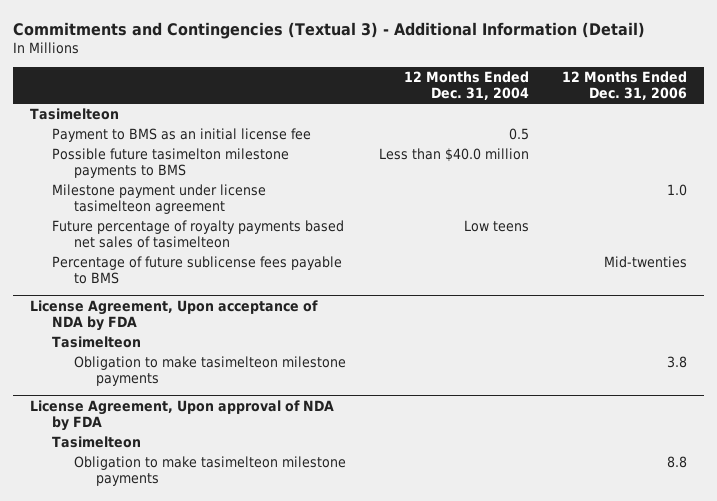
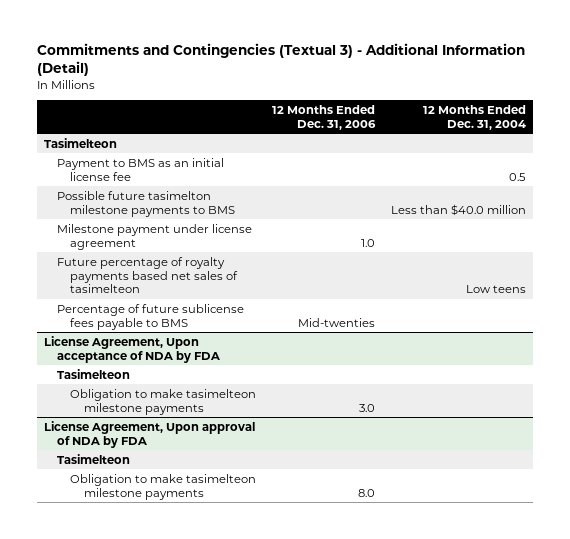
- | 12 Months Ended Dec. 31, 2004 | 12 Months Ended Dec. 31, 2006
+ | 12 Months Ended Dec. 31, 2006 | 12 Months Ended Dec. 31, 2004
- Milestone payment under license tasimelteon agreement | | 1.0
+ Milestone payment under license agreement | 1.0 |
@ License Agreement, Upon acceptance of NDA by FDA
- Obligation to make tasimelteon milestone payments | | 3.8
+ Obligation to make tasimelteon milestone payments | 3.0 |
@ License Agreement, Upon approval of NDA by FDA
- Obligation to make tasimelteon milestone payments | | 8.8
+ Obligation to make tasimelteon milestone payments | 8.0 |

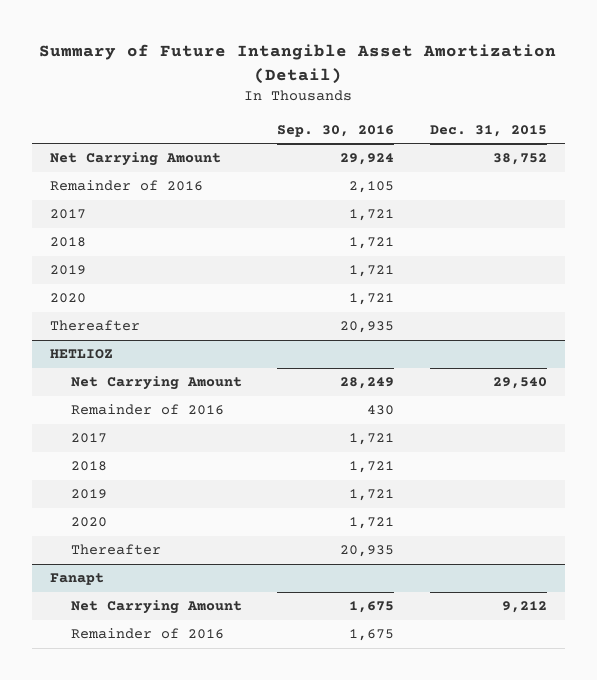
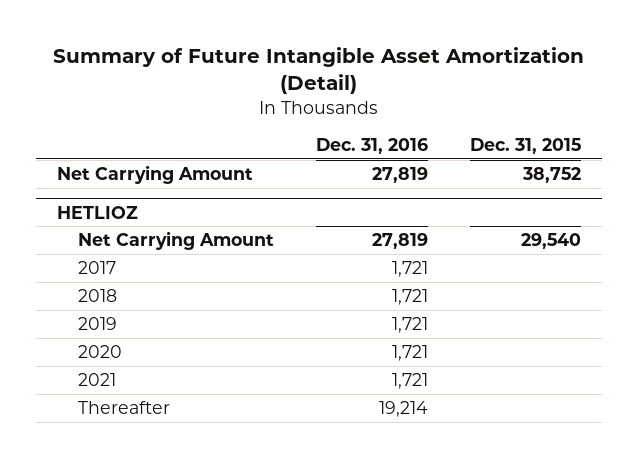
- | Sep. 30, 2016 | Dec. 31, 2015
+ | Dec. 31, 2016 | Dec. 31, 2015
- Remainder of 2016 | 2,105 |
- 2017 | 1,721 |
- 2018 | 1,721 |
- 2019 | 1,721 |
- 2020 | 1,721 |
- Thereafter | 20,935 |
@ HETLIOZ
- Remainder of 2016 | 430 |
+ 2021 | 1,721 |
- Fanapt
- Net Carrying Amount | 1,675 | 9,212
- Remainder of 2016 | 1,675 |

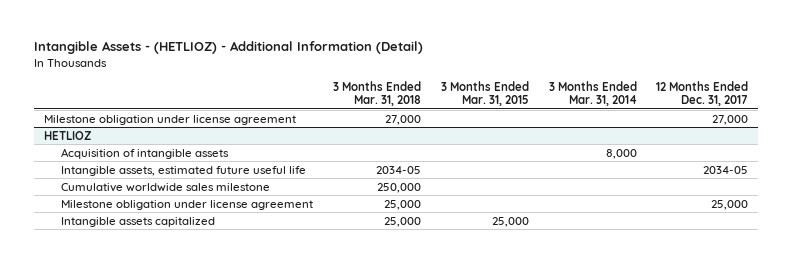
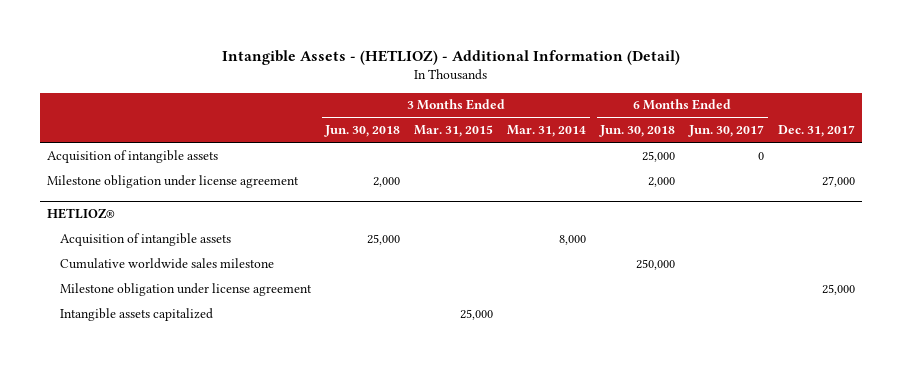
- | 3 Months Ended Mar. 31, 2018 | 3 Months Ended Mar. 31, 2015 | 3 Months Ended Mar. 31, 2014 | 12 Months Ended Dec. 31, 2017
+ | 3 Months Ended Jun. 30, 2018 | 3 Months Ended Mar. 31, 2015 | 3 Months Ended Mar. 31, 2014 | 6 Months Ended Jun. 30, 2018 | 6 Months Ended Jun. 30, 2017 | Dec. 31, 2017
+ Acquisition of intangible assets | | | | 25,000 | 0 |
- HETLIOZ
+ HETLIOZ®
- Intangible assets, estimated future useful life | 2034-05 | | | 2034-05

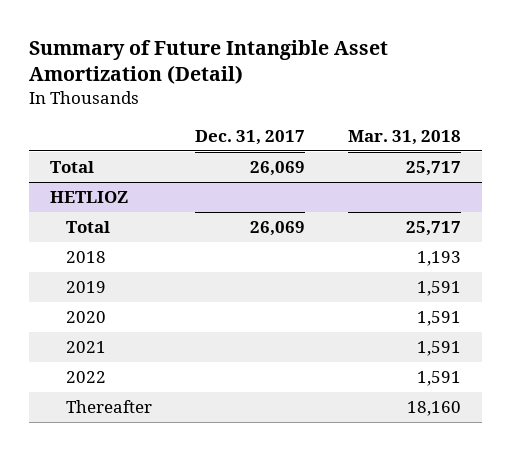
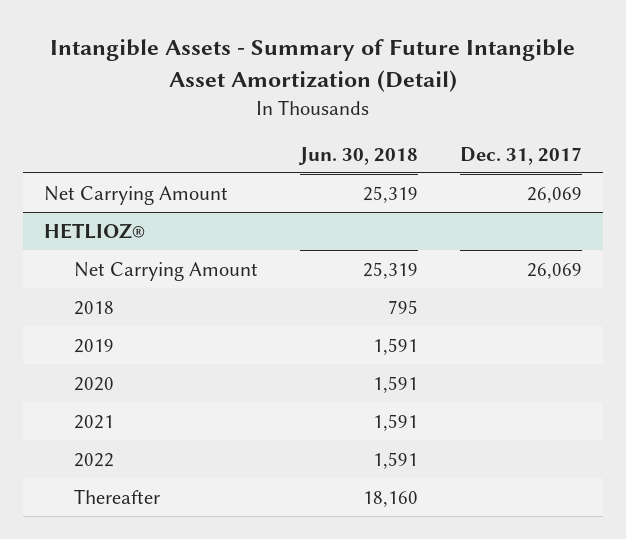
- Summary of Future Intangible Asset Amortization (Detail)
+ Intangible Assets - Summary of Future Intangible Asset Amortization (Detail)
- | Dec. 31, 2017 | Mar. 31, 2018
+ | Jun. 30, 2018 | Dec. 31, 2017
- Total | 26,069 | 25,717
- HETLIOZ
- Total | 26,069 | 25,717
+ Net Carrying Amount | 25,319 | 26,069
+ HETLIOZ®
+ Net Carrying Amount | 25,319 | 26,069

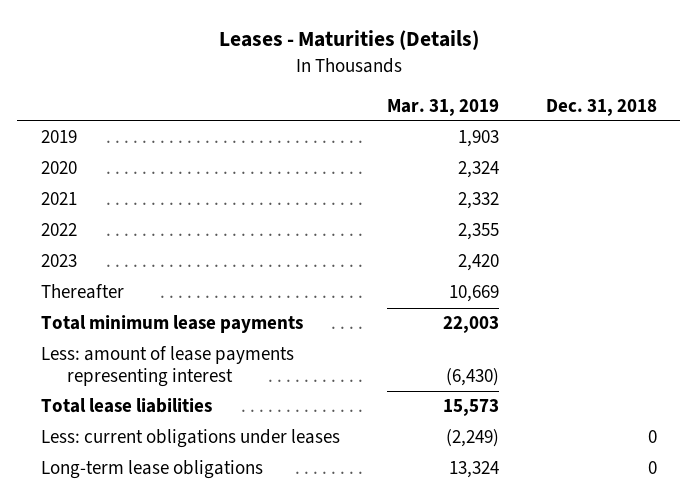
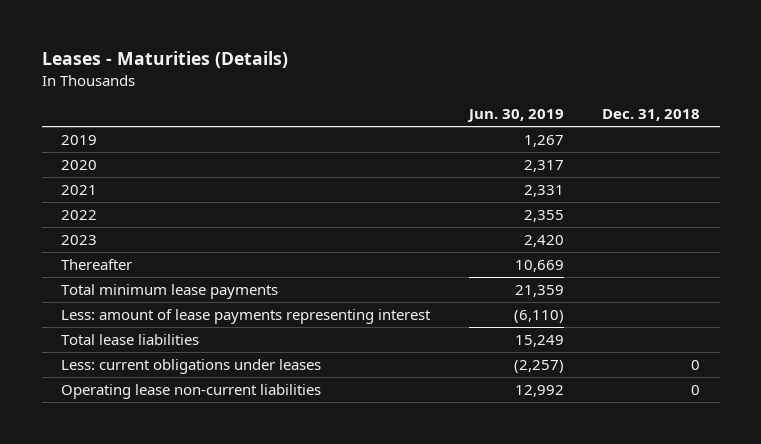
- | Mar. 31, 2019 | Dec. 31, 2018
+ | Jun. 30, 2019 | Dec. 31, 2018
- Long-term lease obligations | 13,324 | 0
+ Operating lease non-current liabilities | 12,992 | 0

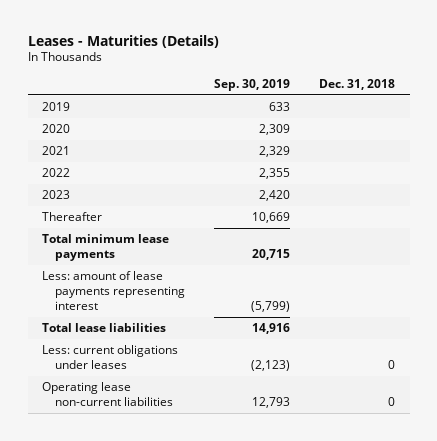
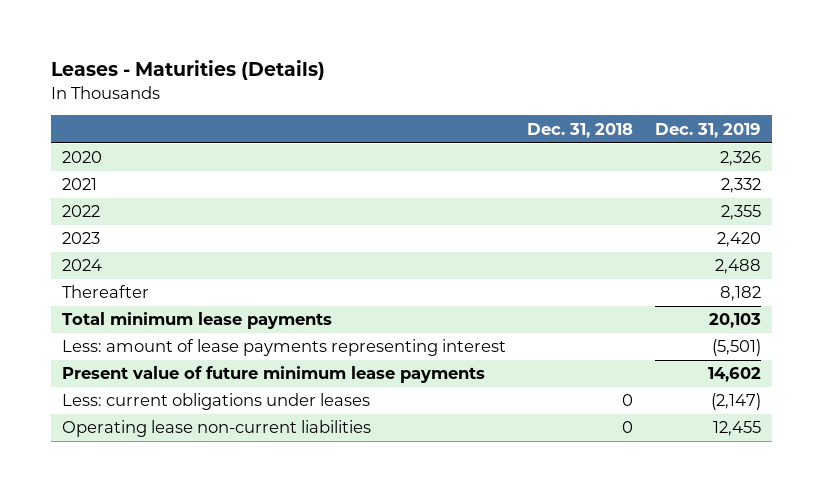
- | Sep. 30, 2019 | Dec. 31, 2018
+ | Dec. 31, 2018 | Dec. 31, 2019
- 2019 | 633 |
+ 2024 | | 2,488
- Total lease liabilities | 14,916 |
+ Present value of future minimum lease payments | | 14,602

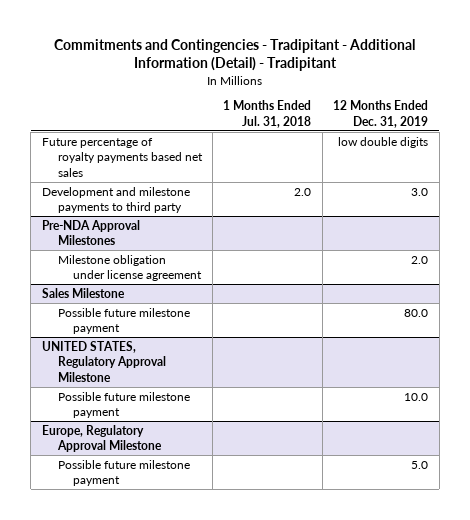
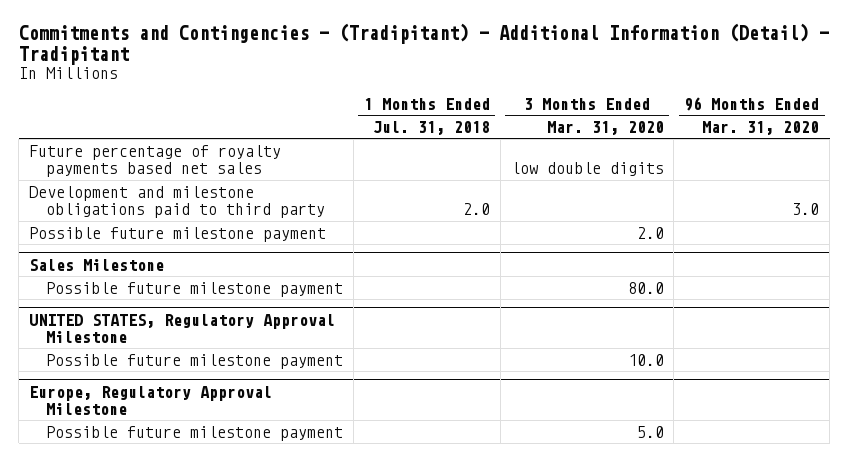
- Commitments and Contingencies - Tradipitant - Additional Information (Detail) - Tradipitant
+ Commitments and Contingencies - (Tradipitant) - Additional Information (Detail) - Tradipitant
- | 1 Months Ended Jul. 31, 2018 | 12 Months Ended Dec. 31, 2019
+ | 1 Months Ended Jul. 31, 2018 | 3 Months Ended Mar. 31, 2020 | 96 Months Ended Mar. 31, 2020
- Development and milestone payments to third party | 2.0 | 3.0
- Pre-NDA Approval Milestones
- Milestone obligation under license agreement | | 2.0
+ Development and milestone obligations paid to third party | 2.0 | | 3.0
+ Possible future milestone payment | | 2.0 |

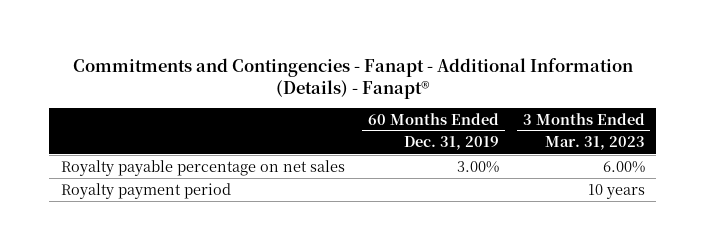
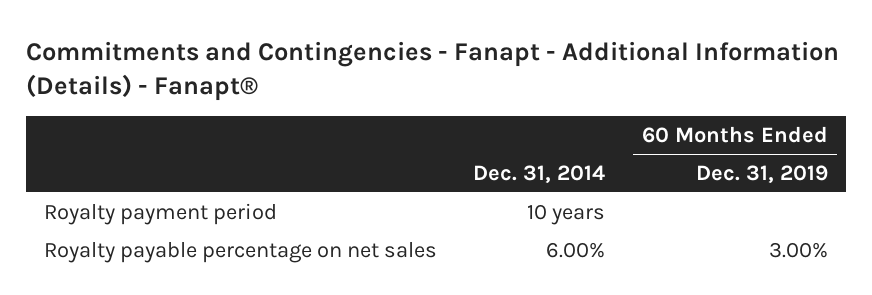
- | 60 Months Ended Dec. 31, 2019 | 3 Months Ended Mar. 31, 2023
+ | Dec. 31, 2014 | 60 Months Ended Dec. 31, 2019
moved down: Royalty payable percentage on net sales | 6.00% | 3.00%

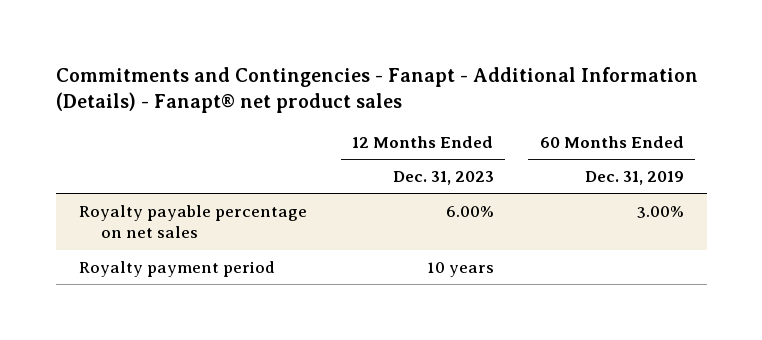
- Commitments and Contingencies - Fanapt - Additional Information (Details) - Fanapt®
+ Commitments and Contingencies - Fanapt - Additional Information (Details) - Fanapt® net product sales
- | Dec. 31, 2014 | 60 Months Ended Dec. 31, 2019
+ | 12 Months Ended Dec. 31, 2023 | 60 Months Ended Dec. 31, 2019
moved down: Royalty payment period | 10 years |

